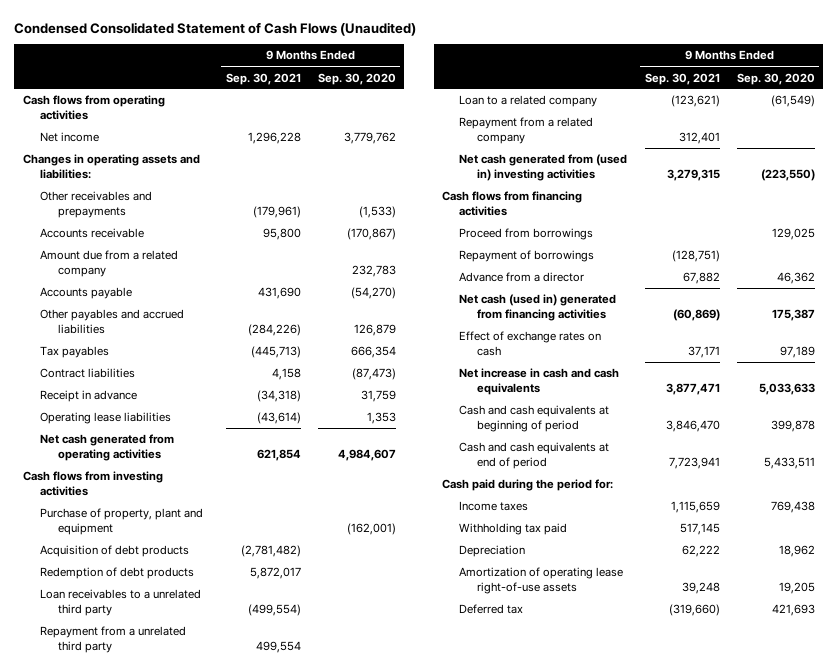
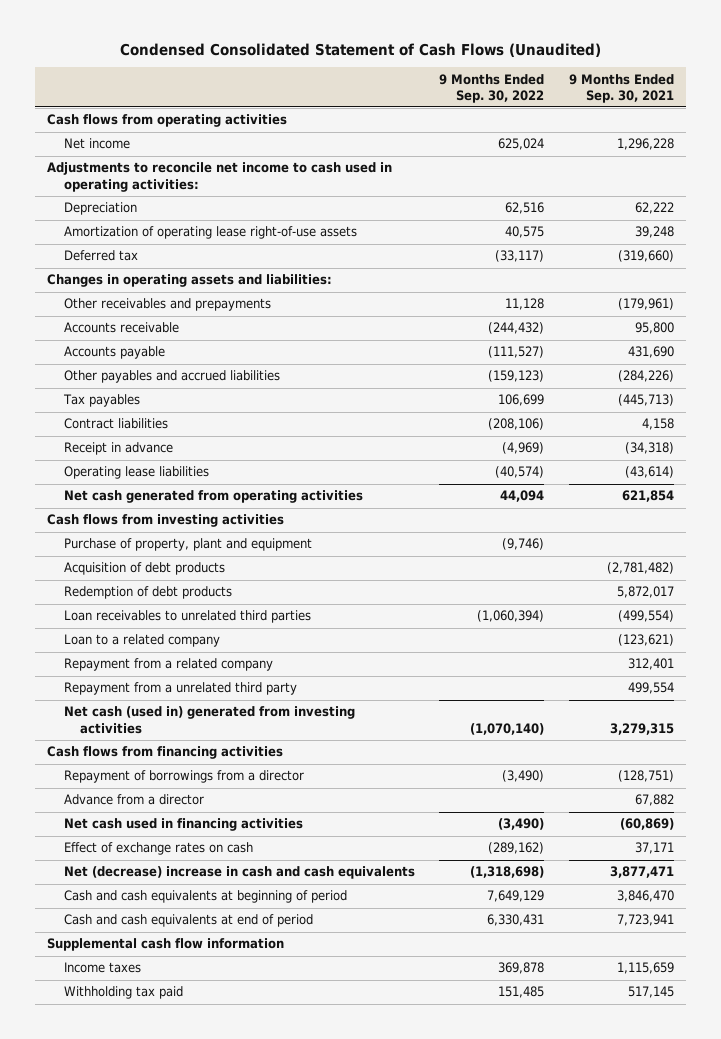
- | 9 Months Ended Sep. 30, 2021 | 9 Months Ended Sep. 30, 2020
+ | 9 Months Ended Sep. 30, 2022 | 9 Months Ended Sep. 30, 2021
+ Adjustments to reconcile net income to cash used in operating activities:
moved up: Depreciation | 62,516 | 62,222
moved up: Amortization of operating lease right-of-use assets | 40,575 | 39,248
moved up: Deferred tax | (33,117) | (319,660)
- Amount due from a related company | | 232,783
- Loan receivables to a unrelated third party | (499,554) |
+ Loan receivables to unrelated third parties | (1,060,394) | (499,554)
- Net cash generated from (used in) investing activities | 3,279,315 | (223,550)
moved down: Repayment from a unrelated third party | | 499,554
+ Net cash (used in) generated from investing activities | (1,070,140) | 3,279,315
- Proceed from borrowings | | 129,025
- Repayment of borrowings | (128,751) |
+ Repayment of borrowings from a director | (3,490) | (128,751)
- Net cash (used in) generated from financing activities | (60,869) | 175,387
+ Net cash used in financing activities | (3,490) | (60,869)
- Net increase in cash and cash equivalents | 3,877,471 | 5,033,633
+ Net (decrease) increase in cash and cash equivalents | (1,318,698) | 3,877,471
- Cash paid during the period for:
+ Supplemental cash flow information

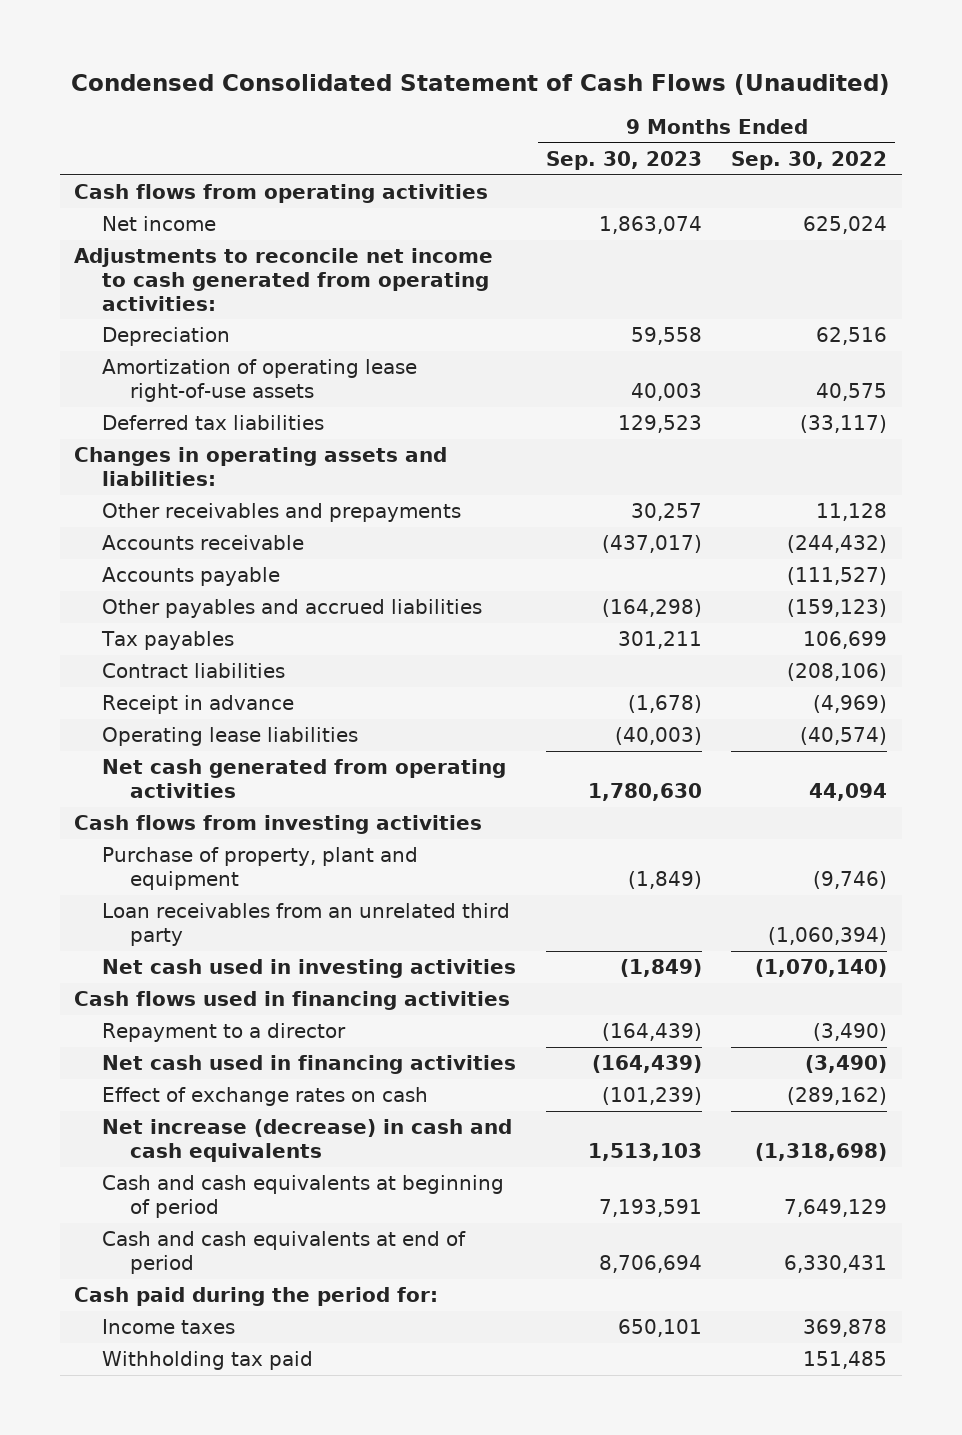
- | 9 Months Ended Sep. 30, 2022 | 9 Months Ended Sep. 30, 2021
+ | 9 Months Ended Sep. 30, 2023 | 9 Months Ended Sep. 30, 2022
- Adjustments to reconcile net income to cash used in operating activities:
+ Adjustments to reconcile net income to cash generated from operating activities:
- Deferred tax | (33,117) | (319,660)
+ Deferred tax liabilities | 129,523 | (33,117)
- Acquisition of debt products | | (2,781,482)
- Redemption of debt products | | 5,872,017
- Loan receivables to unrelated third parties | (1,060,394) | (499,554)
- Loan to a related company | | (123,621)
- Repayment from a related company | | 312,401
- Repayment from a unrelated third party | | 499,554
- Net cash (used in) generated from investing activities | (1,070,140) | 3,279,315
- Cash flows from financing activities
- Repayment of borrowings from a director | (3,490) | (128,751)
- Advance from a director | | 67,882
+ Loan receivables from an unrelated third party | | (1,060,394)
+ Net cash used in investing activities | (1,849) | (1,070,140)
+ Cash flows used in financing activities
+ Repayment to a director | (164,439) | (3,490)
- Net (decrease) increase in cash and cash equivalents | (1,318,698) | 3,877,471
+ Net increase (decrease) in cash and cash equivalents | 1,513,103 | (1,318,698)
- Supplemental cash flow information
+ Cash paid during the period for:

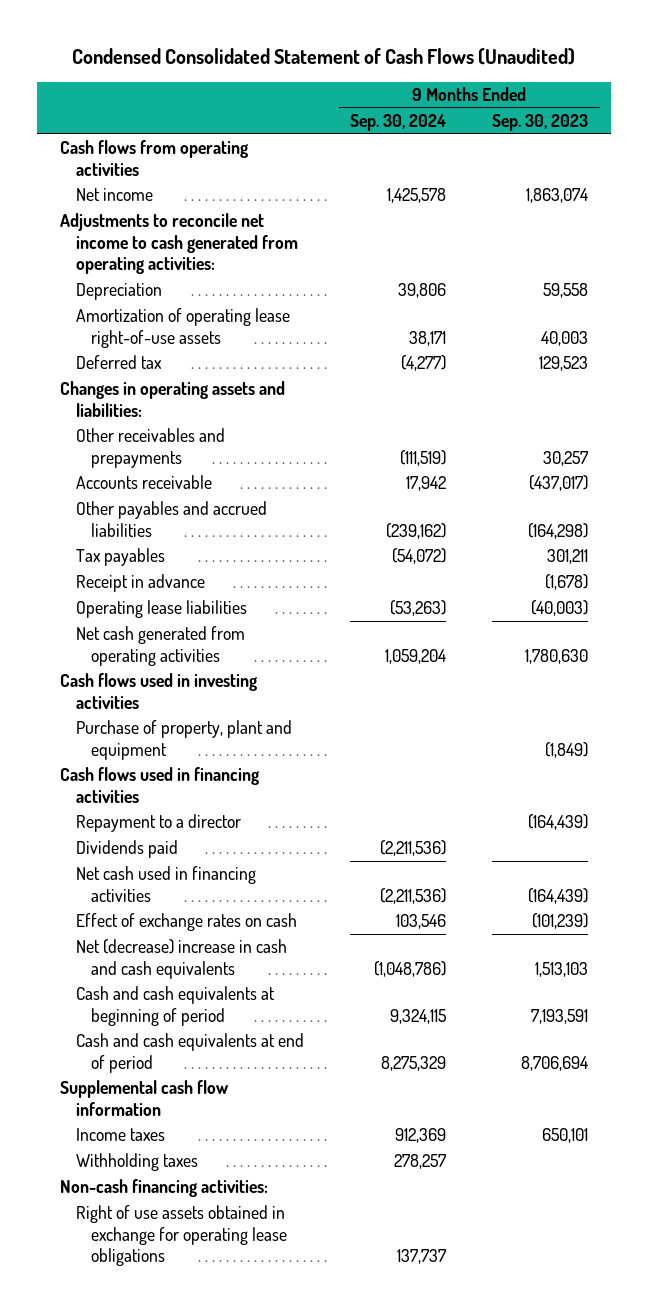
- | 9 Months Ended Sep. 30, 2023 | 9 Months Ended Sep. 30, 2022
+ | 9 Months Ended Sep. 30, 2024 | 9 Months Ended Sep. 30, 2023
- Deferred tax liabilities | 129,523 | (33,117)
+ Deferred tax | (4,277) | 129,523
- Accounts payable | | (111,527)
- Contract liabilities | | (208,106)
- Cash flows from investing activities
+ Cash flows used in investing activities
- Loan receivables from an unrelated third party | | (1,060,394)
- Net cash used in investing activities | (1,849) | (1,070,140)
+ Dividends paid | (2,211,536) |
- Net increase (decrease) in cash and cash equivalents | 1,513,103 | (1,318,698)
+ Net (decrease) increase in cash and cash equivalents | (1,048,786) | 1,513,103
- Cash paid during the period for:
+ Supplemental cash flow information
- Withholding tax paid | | 151,485
+ Withholding taxes | 278,257 |
+ Non-cash financing activities:
+ Right of use assets obtained in exchange for operating lease obligations | 137,737 |

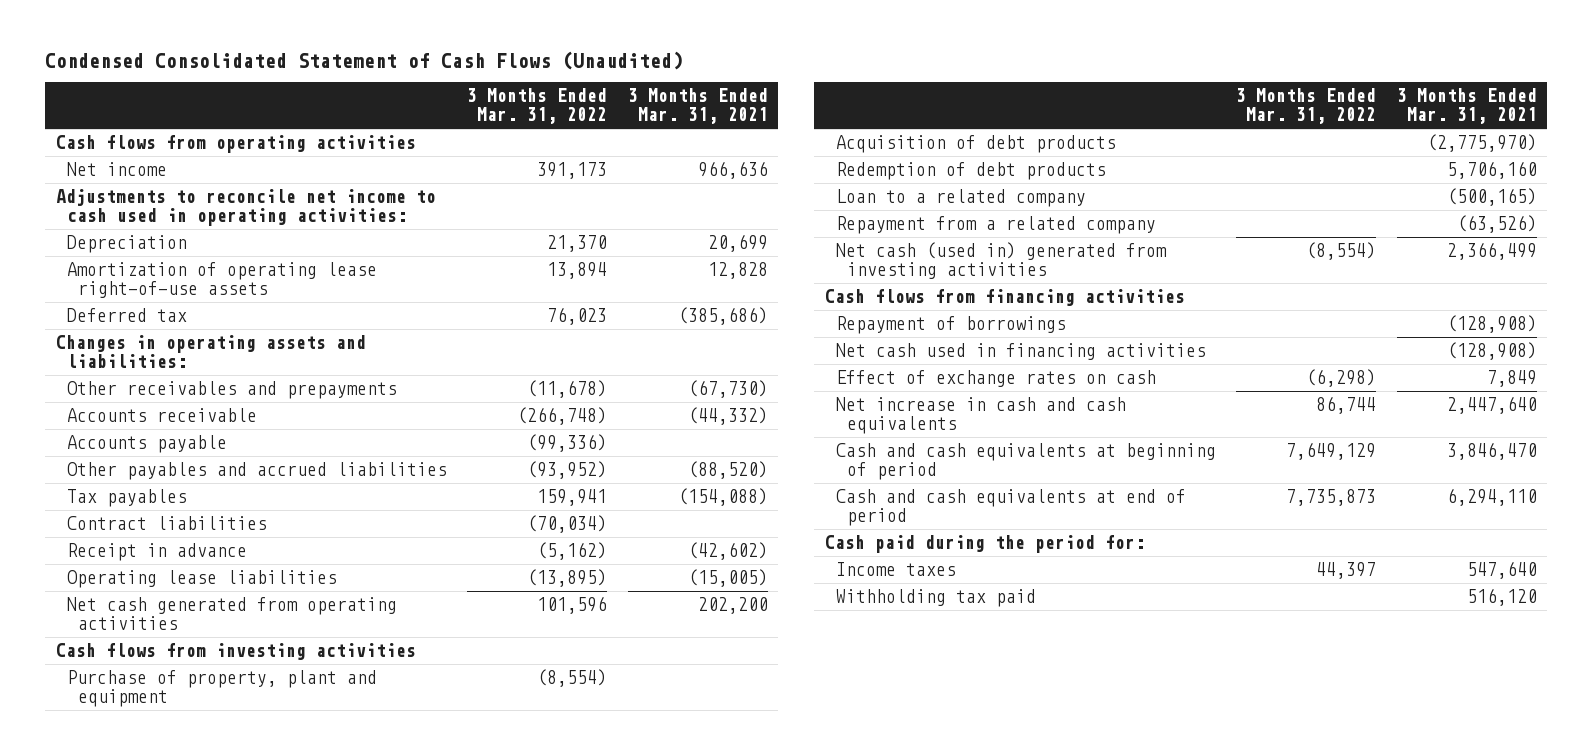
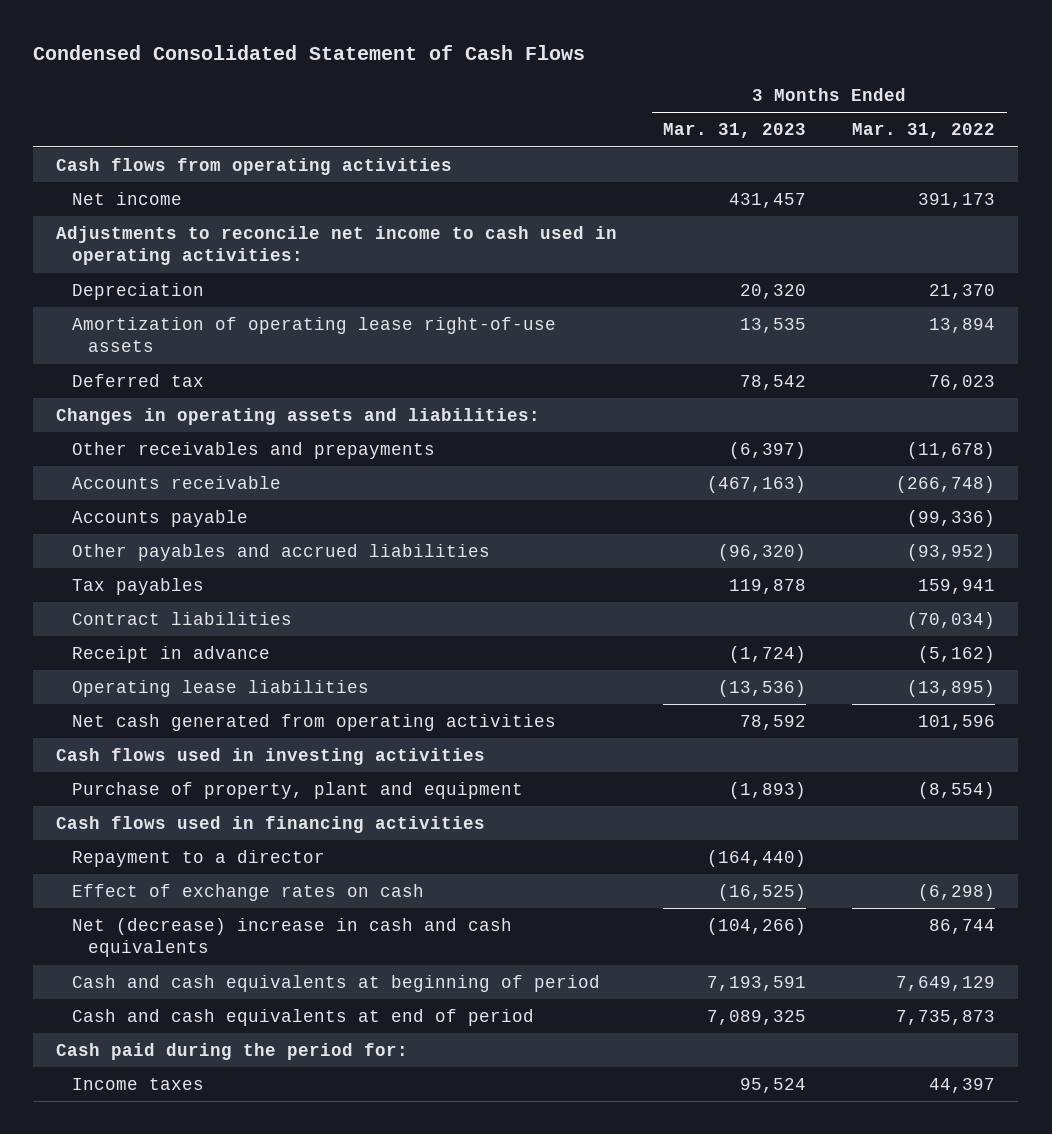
- Condensed Consolidated Statement of Cash Flows (Unaudited)
+ Condensed Consolidated Statement of Cash Flows
- | 3 Months Ended Mar. 31, 2022 | 3 Months Ended Mar. 31, 2021
+ | 3 Months Ended Mar. 31, 2023 | 3 Months Ended Mar. 31, 2022
- Cash flows from investing activities
+ Cash flows used in investing activities
- Acquisition of debt products | | (2,775,970)
- Redemption of debt products | | 5,706,160
- Loan to a related company | | (500,165)
- Repayment from a related company | | (63,526)
- Net cash (used in) generated from investing activities | (8,554) | 2,366,499
- Cash flows from financing activities
- Repayment of borrowings | | (128,908)
- Net cash used in financing activities | | (128,908)
+ Cash flows used in financing activities
+ Repayment to a director | (164,440) |
- Net increase in cash and cash equivalents | 86,744 | 2,447,640
+ Net (decrease) increase in cash and cash equivalents | (104,266) | 86,744
- Withholding tax paid | | 516,120

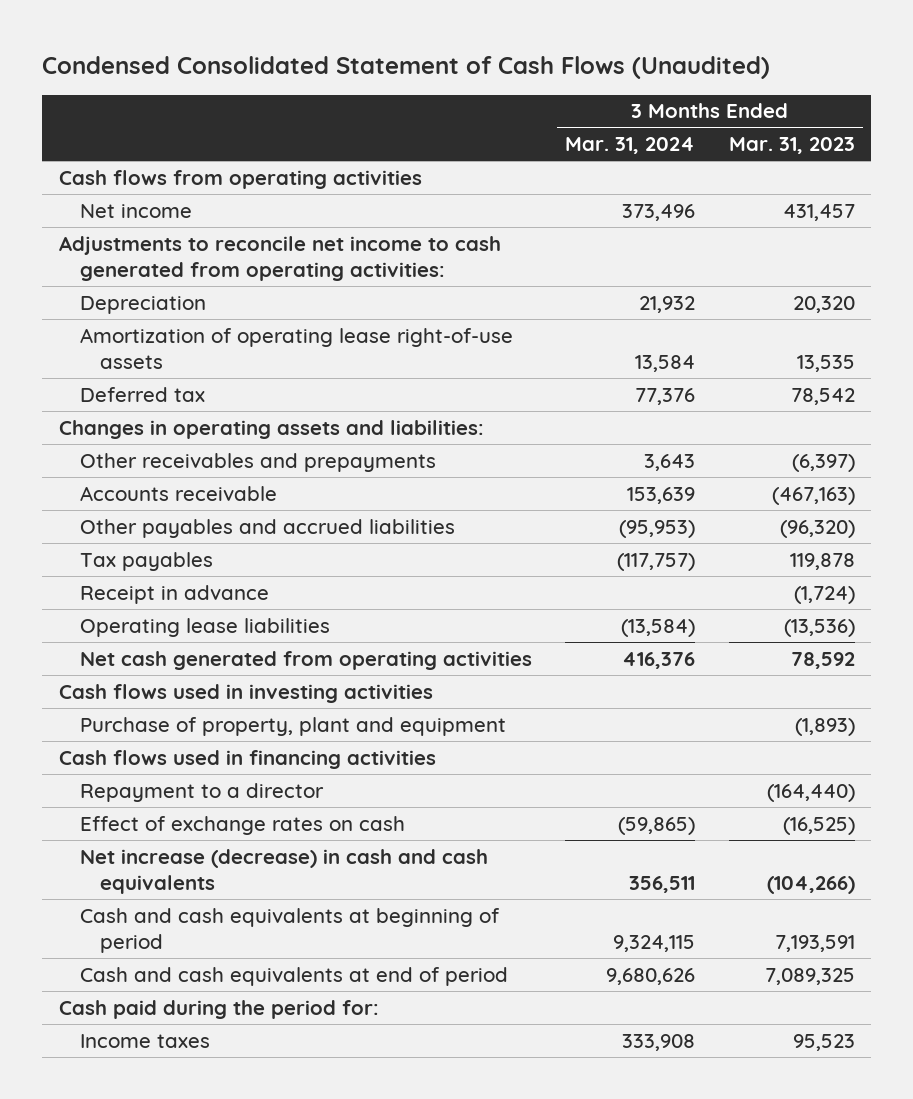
- Condensed Consolidated Statement of Cash Flows
+ Condensed Consolidated Statement of Cash Flows (Unaudited)
- | 3 Months Ended Mar. 31, 2023 | 3 Months Ended Mar. 31, 2022
+ | 3 Months Ended Mar. 31, 2024 | 3 Months Ended Mar. 31, 2023
- Adjustments to reconcile net income to cash used in operating activities:
+ Adjustments to reconcile net income to cash generated from operating activities:
- Accounts payable | | (99,336)
- Contract liabilities | | (70,034)
- Net (decrease) increase in cash and cash equivalents | (104,266) | 86,744
+ Net increase (decrease) in cash and cash equivalents | 356,511 | (104,266)
- Income taxes | 95,524 | 44,397
+ Income taxes | 333,908 | 95,523

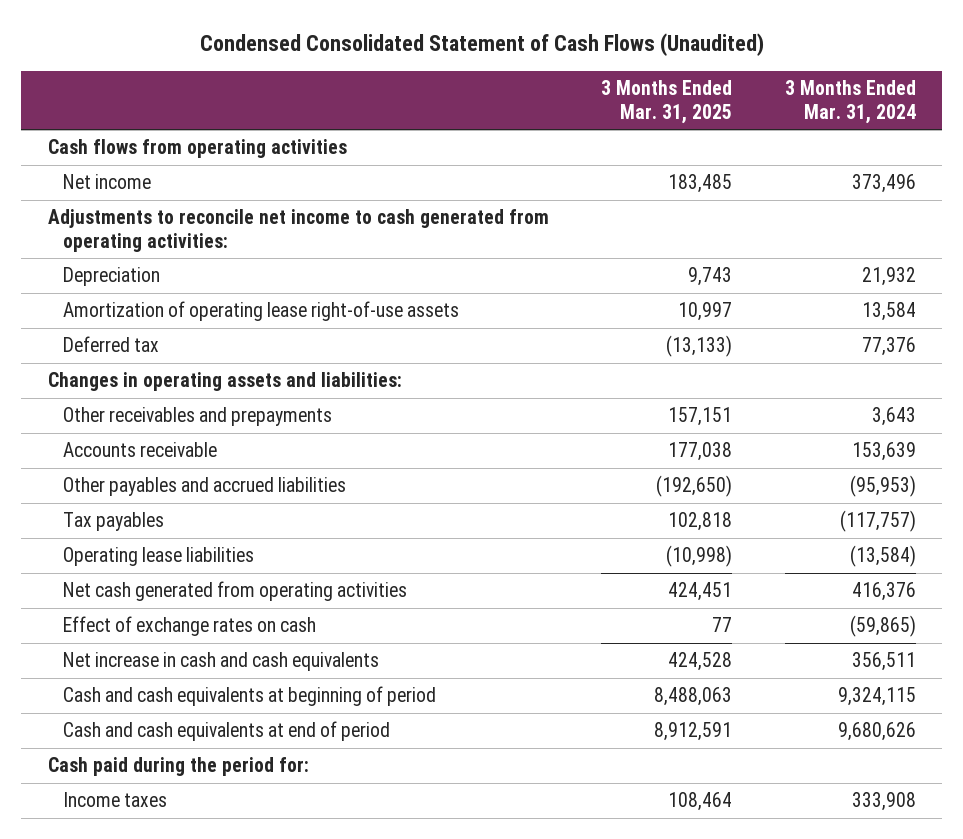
- | 3 Months Ended Mar. 31, 2024 | 3 Months Ended Mar. 31, 2023
+ | 3 Months Ended Mar. 31, 2025 | 3 Months Ended Mar. 31, 2024
- Receipt in advance | | (1,724)
- Cash flows used in investing activities
- Purchase of property, plant and equipment | | (1,893)
- Cash flows used in financing activities
- Repayment to a director | | (164,440)
- Net increase (decrease) in cash and cash equivalents | 356,511 | (104,266)
+ Net increase in cash and cash equivalents | 424,528 | 356,511

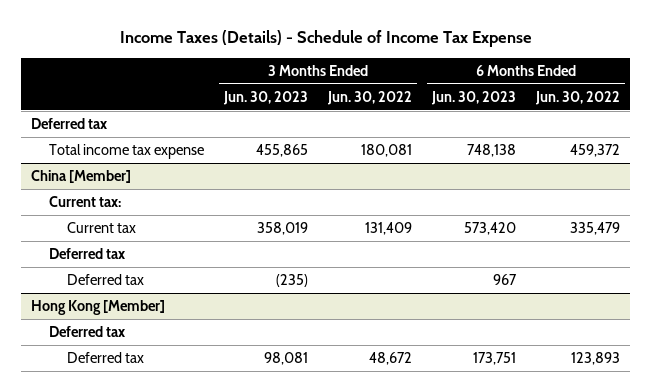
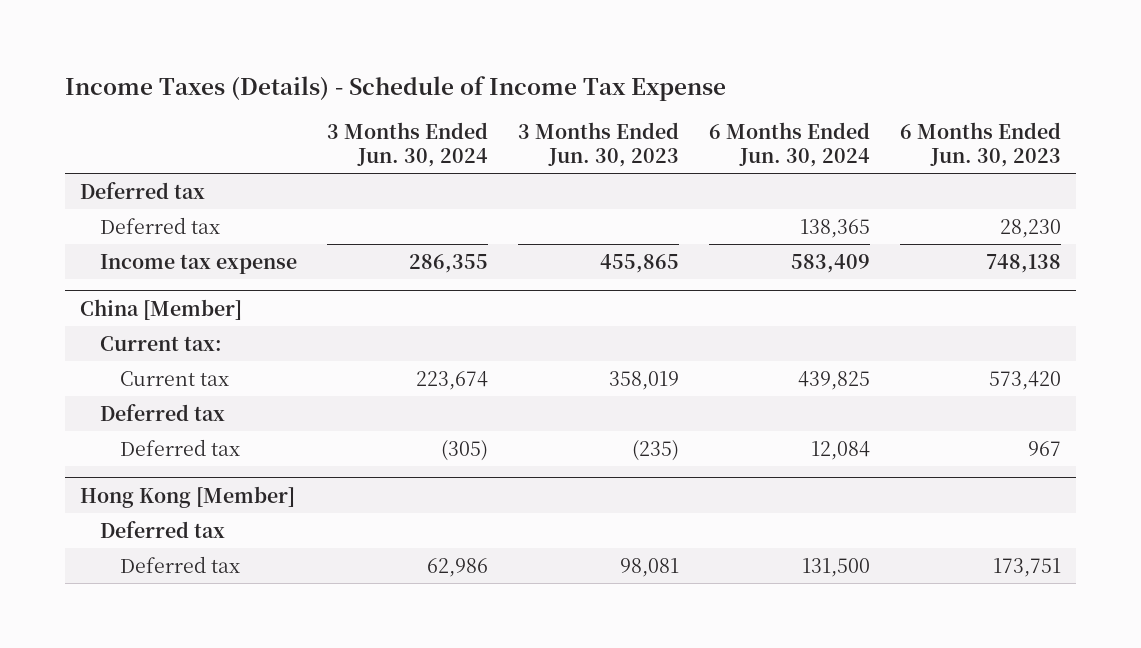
- | 3 Months Ended Jun. 30, 2023 | 3 Months Ended Jun. 30, 2022 | 6 Months Ended Jun. 30, 2023 | 6 Months Ended Jun. 30, 2022
+ | 3 Months Ended Jun. 30, 2024 | 3 Months Ended Jun. 30, 2023 | 6 Months Ended Jun. 30, 2024 | 6 Months Ended Jun. 30, 2023
- Total income tax expense | 455,865 | 180,081 | 748,138 | 459,372
+ Deferred tax | | | 138,365 | 28,230
+ Income tax expense | 286,355 | 455,865 | 583,409 | 748,138

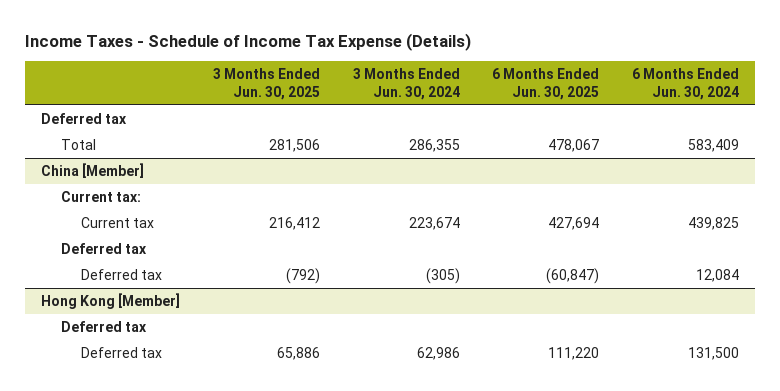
- Income Taxes (Details) - Schedule of Income Tax Expense
+ Income Taxes - Schedule of Income Tax Expense (Details)
- | 3 Months Ended Jun. 30, 2024 | 3 Months Ended Jun. 30, 2023 | 6 Months Ended Jun. 30, 2024 | 6 Months Ended Jun. 30, 2023
+ | 3 Months Ended Jun. 30, 2025 | 3 Months Ended Jun. 30, 2024 | 6 Months Ended Jun. 30, 2025 | 6 Months Ended Jun. 30, 2024
- Deferred tax | | | 138,365 | 28,230
- Income tax expense | 286,355 | 455,865 | 583,409 | 748,138
+ Total | 281,506 | 286,355 | 478,067 | 583,409

